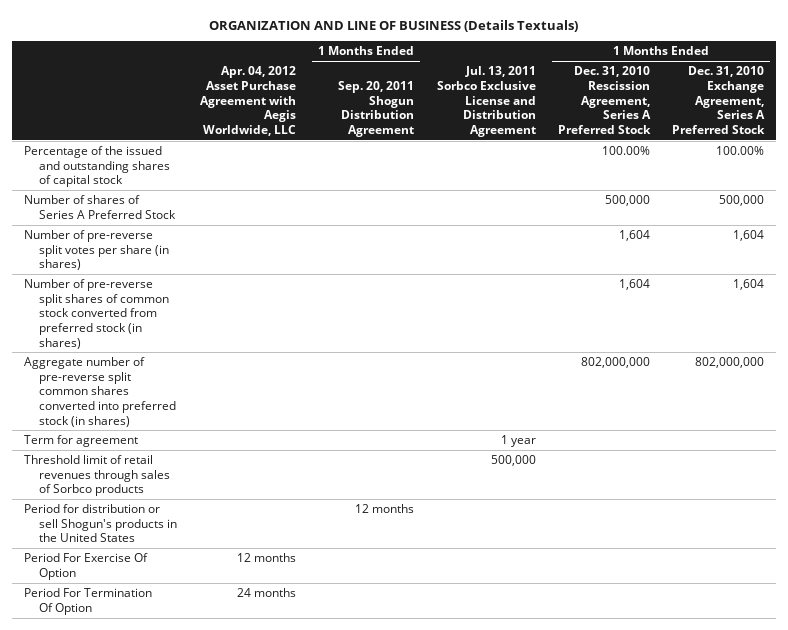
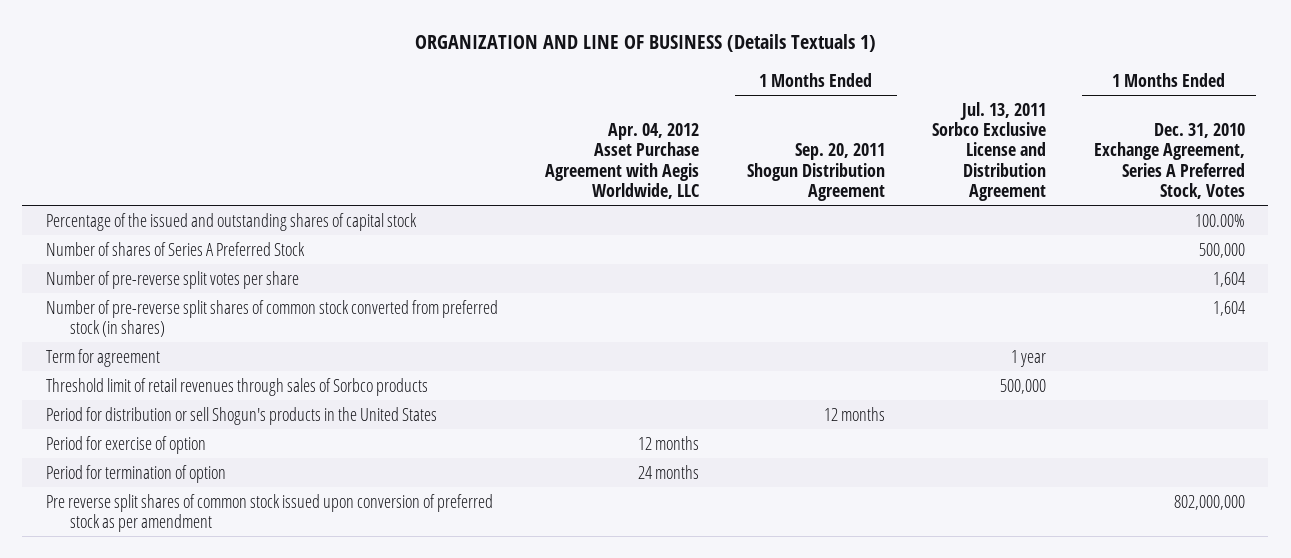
- ORGANIZATION AND LINE OF BUSINESS (Details Textuals)
+ ORGANIZATION AND LINE OF BUSINESS (Details Textuals 1)
- | Apr. 04, 2012 Asset Purchase Agreement with Aegis Worldwide, LLC | 1 Months Ended Sep. 20, 2011 Shogun Distribution Agreement | Jul. 13, 2011 Sorbco Exclusive License and Distribution Agreement | 1 Months Ended Dec. 31, 2010 Rescission Agreement, Series A Preferred Stock | 1 Months Ended Dec. 31, 2010 Exchange Agreement, Series A Preferred Stock
+ | Apr. 04, 2012 Asset Purchase Agreement with Aegis Worldwide, LLC | 1 Months Ended Sep. 20, 2011 Shogun Distribution Agreement | Jul. 13, 2011 Sorbco Exclusive License and Distribution Agreement | 1 Months Ended Dec. 31, 2010 Exchange Agreement, Series A Preferred Stock, Votes
- Number of pre-reverse split votes per share (in shares) | | | | 1,604 | 1,604
+ Number of pre-reverse split votes per share | | | | 1,604
- Aggregate number of pre-reverse split common shares converted into preferred stock (in shares) | | | | 802,000,000 | 802,000,000
- Period For Exercise Of Option | 12 months | | | |
- Period For Termination Of Option | 24 months | | | |
+ Period for exercise of option | 12 months | | |
+ Period for termination of option | 24 months | | |
+ Pre reverse split shares of common stock issued upon conversion of preferred stock as per amendment | | | | 802,000,000

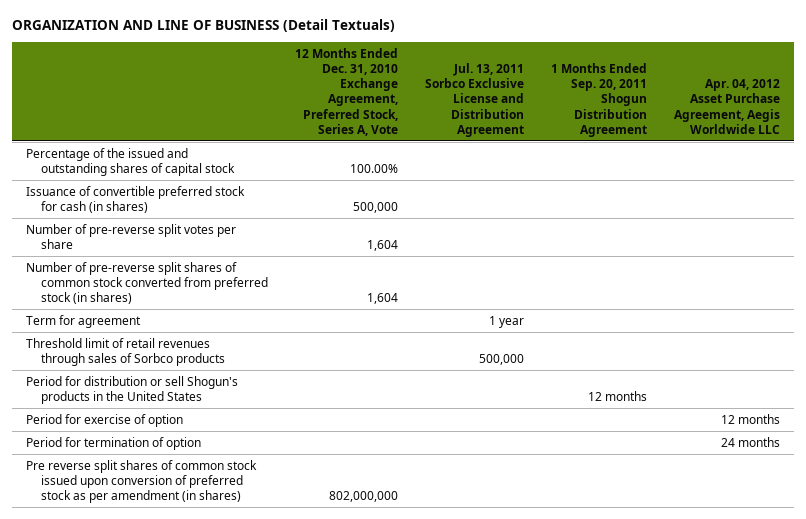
- ORGANIZATION AND LINE OF BUSINESS (Details Textuals 1)
+ ORGANIZATION AND LINE OF BUSINESS (Detail Textuals)
- | Apr. 04, 2012 Asset Purchase Agreement with Aegis Worldwide, LLC | 1 Months Ended Sep. 20, 2011 Shogun Distribution Agreement | Jul. 13, 2011 Sorbco Exclusive License and Distribution Agreement | 1 Months Ended Dec. 31, 2010 Exchange Agreement, Series A Preferred Stock, Votes
+ | 12 Months Ended Dec. 31, 2010 Exchange Agreement, Preferred Stock, Series A, Vote | Jul. 13, 2011 Sorbco Exclusive License and Distribution Agreement | 1 Months Ended Sep. 20, 2011 Shogun Distribution Agreement | Apr. 04, 2012 Asset Purchase Agreement, Aegis Worldwide LLC
- Number of shares of Series A Preferred Stock | | | | 500,000
+ Issuance of convertible preferred stock for cash (in shares) | 500,000 | | |
- Pre reverse split shares of common stock issued upon conversion of preferred stock as per amendment | | | | 802,000,000
+ Pre reverse split shares of common stock issued upon conversion of preferred stock as per amendment (in shares) | 802,000,000 | | |

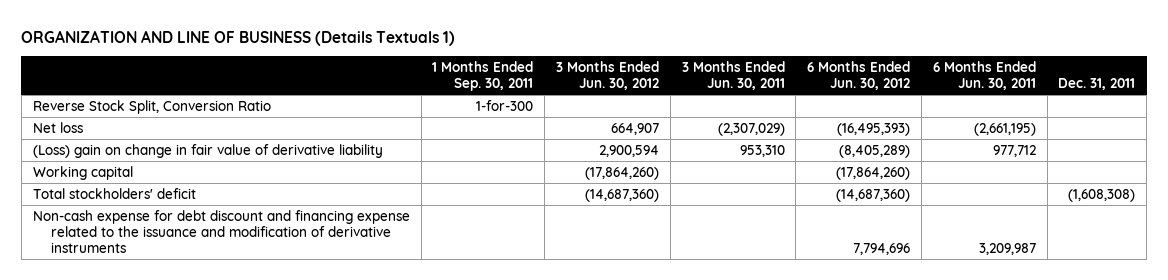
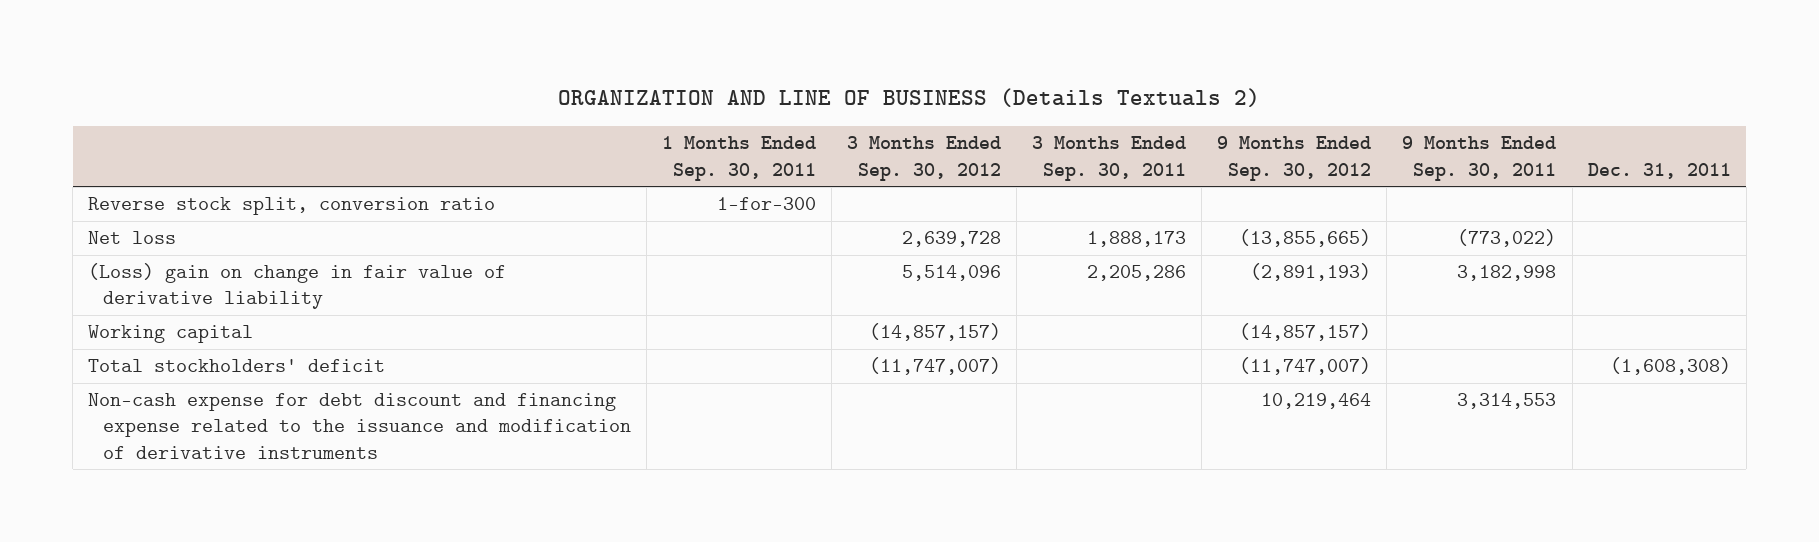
- ORGANIZATION AND LINE OF BUSINESS (Details Textuals 1)
+ ORGANIZATION AND LINE OF BUSINESS (Details Textuals 2)
- | 1 Months Ended Sep. 30, 2011 | 3 Months Ended Jun. 30, 2012 | 3 Months Ended Jun. 30, 2011 | 6 Months Ended Jun. 30, 2012 | 6 Months Ended Jun. 30, 2011 | Dec. 31, 2011
+ | 1 Months Ended Sep. 30, 2011 | 3 Months Ended Sep. 30, 2012 | 3 Months Ended Sep. 30, 2011 | 9 Months Ended Sep. 30, 2012 | 9 Months Ended Sep. 30, 2011 | Dec. 31, 2011
- Reverse Stock Split, Conversion Ratio | 1-for-300 | | | | |
+ Reverse stock split, conversion ratio | 1-for-300 | | | | |

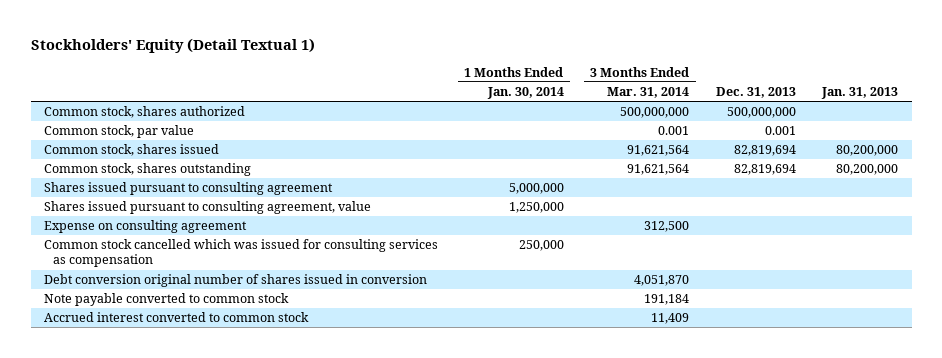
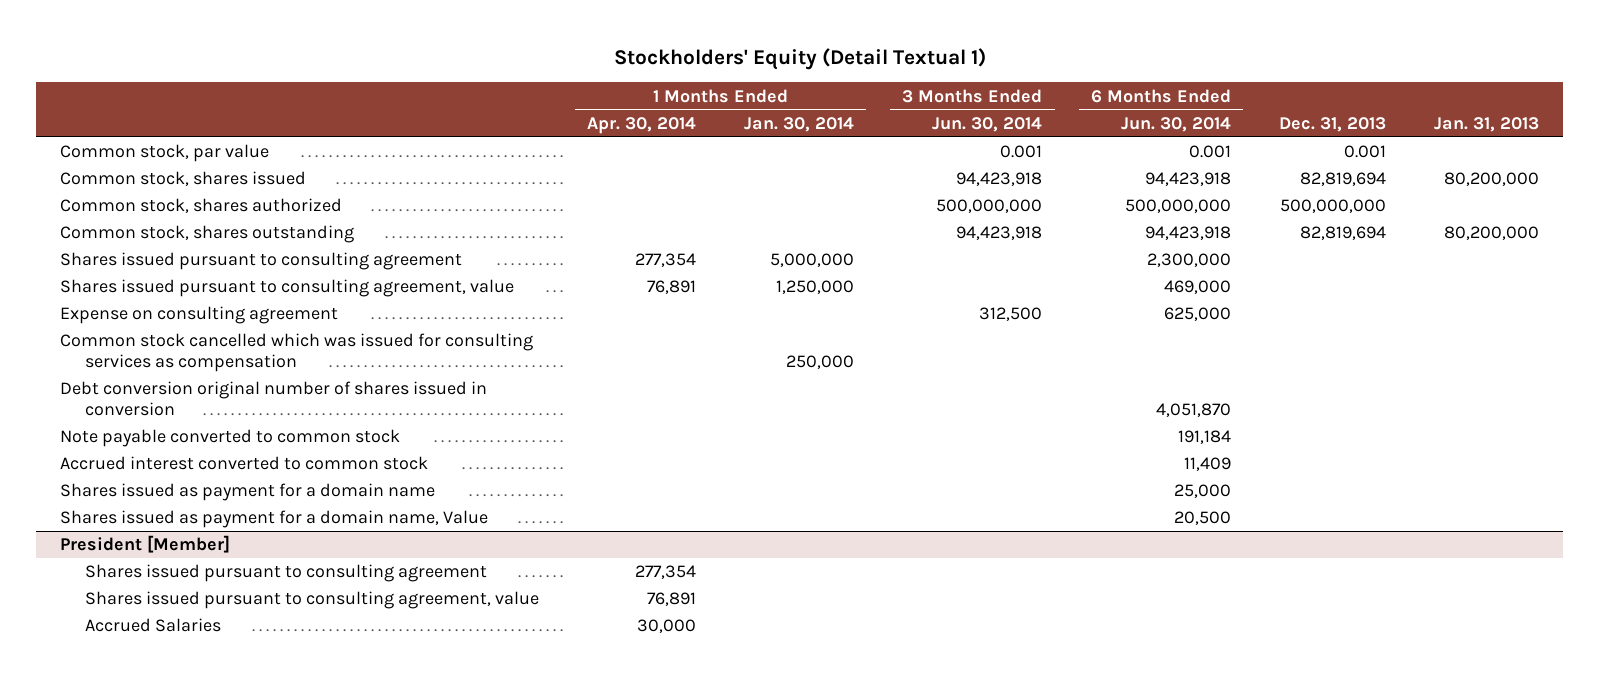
- | 1 Months Ended Jan. 30, 2014 | 3 Months Ended Mar. 31, 2014 | Dec. 31, 2013 | Jan. 31, 2013
+ | 1 Months Ended Apr. 30, 2014 | 1 Months Ended Jan. 30, 2014 | 3 Months Ended Jun. 30, 2014 | 6 Months Ended Jun. 30, 2014 | Dec. 31, 2013 | Jan. 31, 2013
moved down: Common stock, shares authorized | | | 500,000,000 | 500,000,000 | 500,000,000 |
+ Shares issued as payment for a domain name | | | | 25,000 | |
+ Shares issued as payment for a domain name, Value | | | | 20,500 | |
+ President [Member]
+ Shares issued pursuant to consulting agreement | 277,354 | | | | |
+ Shares issued pursuant to consulting agreement, value | 76,891 | | | | |
+ Accrued Salaries | 30,000 | | | | |

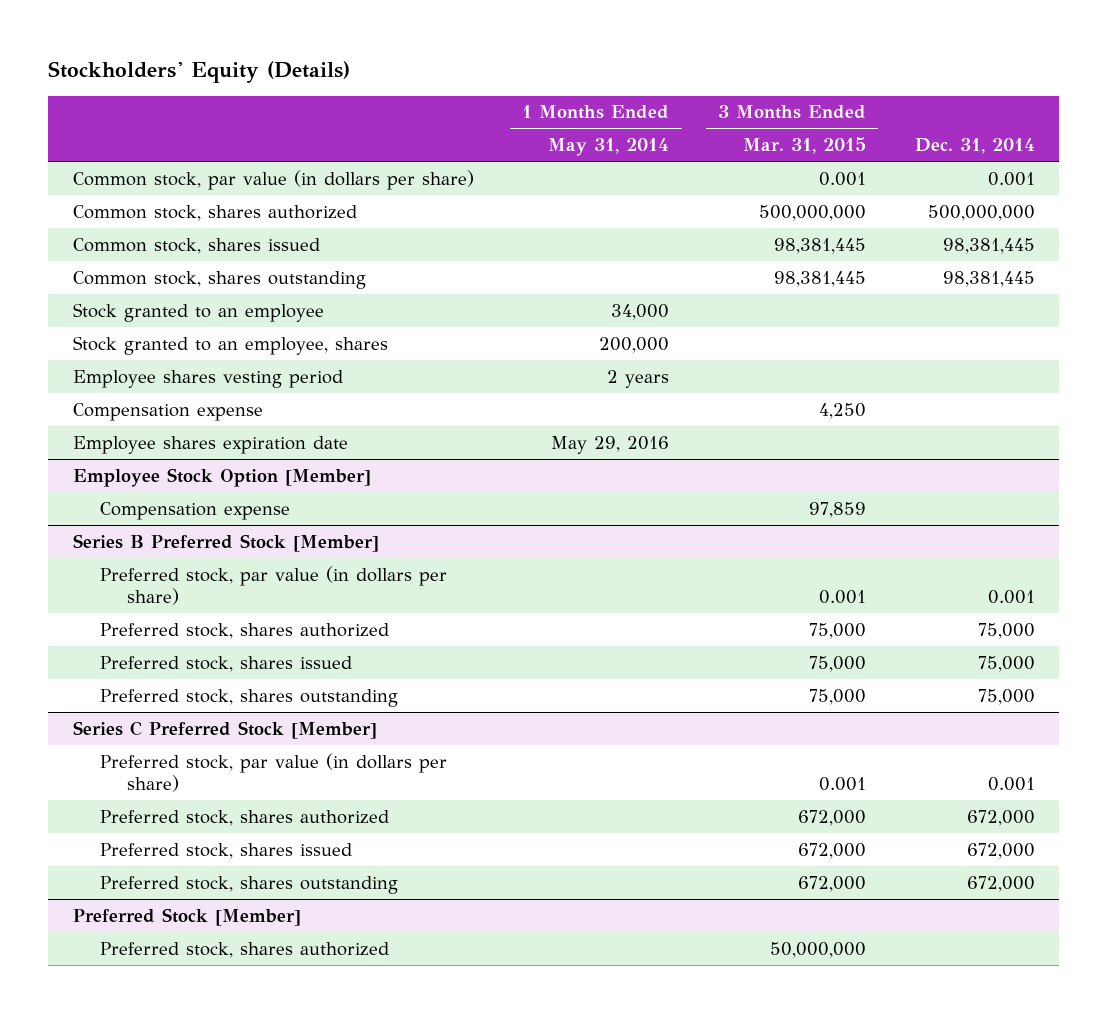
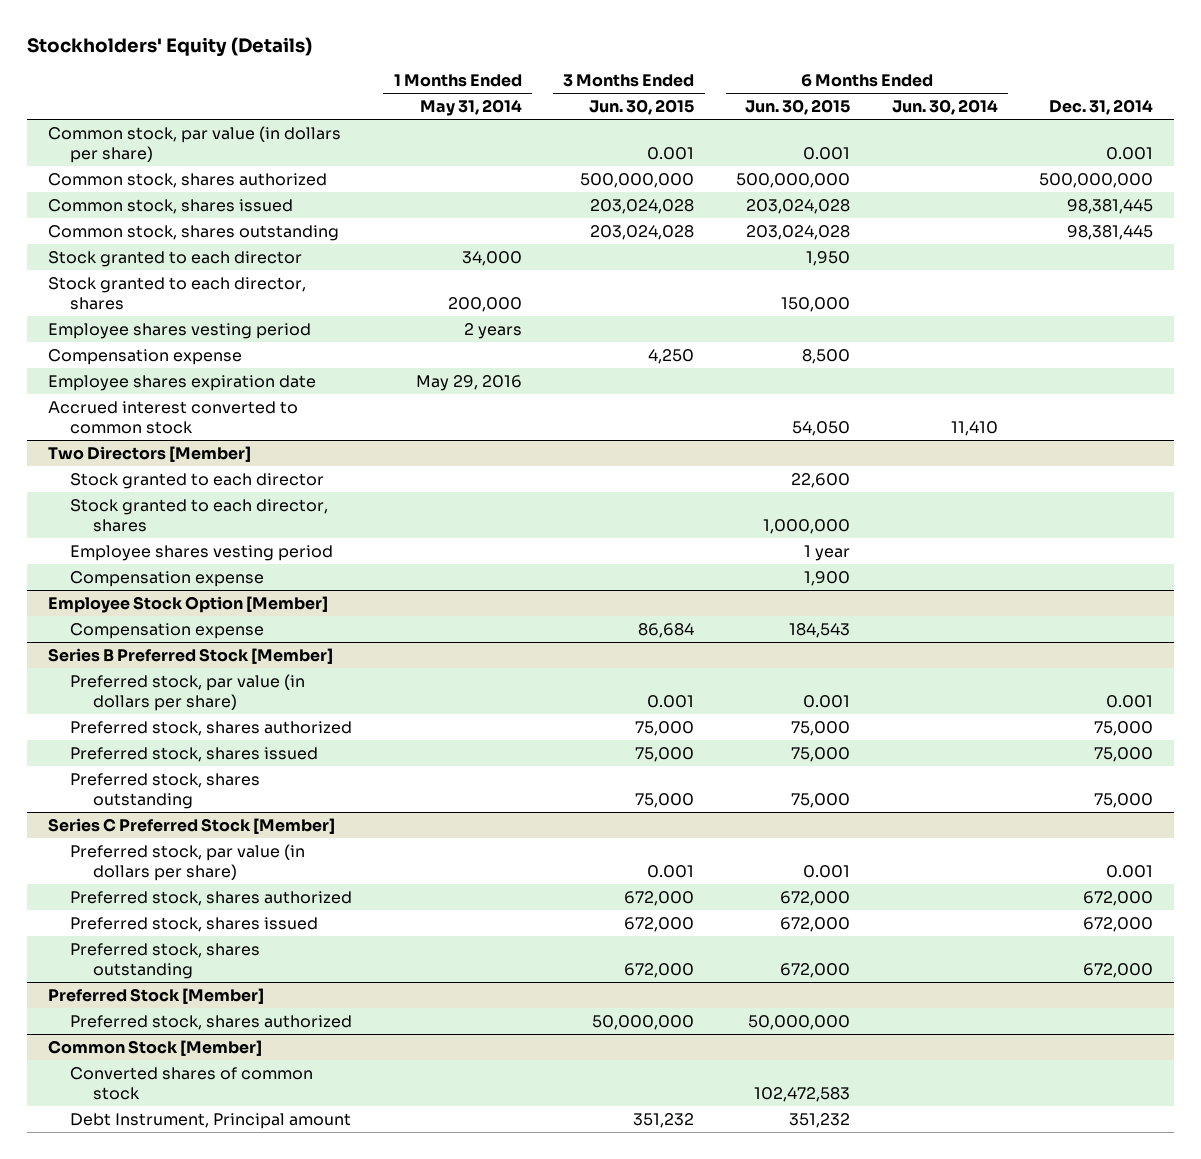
- | 1 Months Ended May 31, 2014 | 3 Months Ended Mar. 31, 2015 | Dec. 31, 2014
+ | 1 Months Ended May 31, 2014 | 3 Months Ended Jun. 30, 2015 | 6 Months Ended Jun. 30, 2015 | 6 Months Ended Jun. 30, 2014 | Dec. 31, 2014
- Stock granted to an employee | 34,000 | |
- Stock granted to an employee, shares | 200,000 | |
+ Stock granted to each director | 34,000 | | 1,950 | |
+ Stock granted to each director, shares | 200,000 | | 150,000 | |
+ Accrued interest converted to common stock | | | 54,050 | 11,410 |
+ Two Directors [Member]
+ Stock granted to each director | | | 22,600 | |
+ Stock granted to each director, shares | | | 1,000,000 | |
+ Employee shares vesting period | | | 1 year | |
+ Compensation expense | | | 1,900 | |
+ Common Stock [Member]
+ Converted shares of common stock | | | 102,472,583 | |
+ Debt Instrument, Principal amount | | 351,232 | 351,232 | |

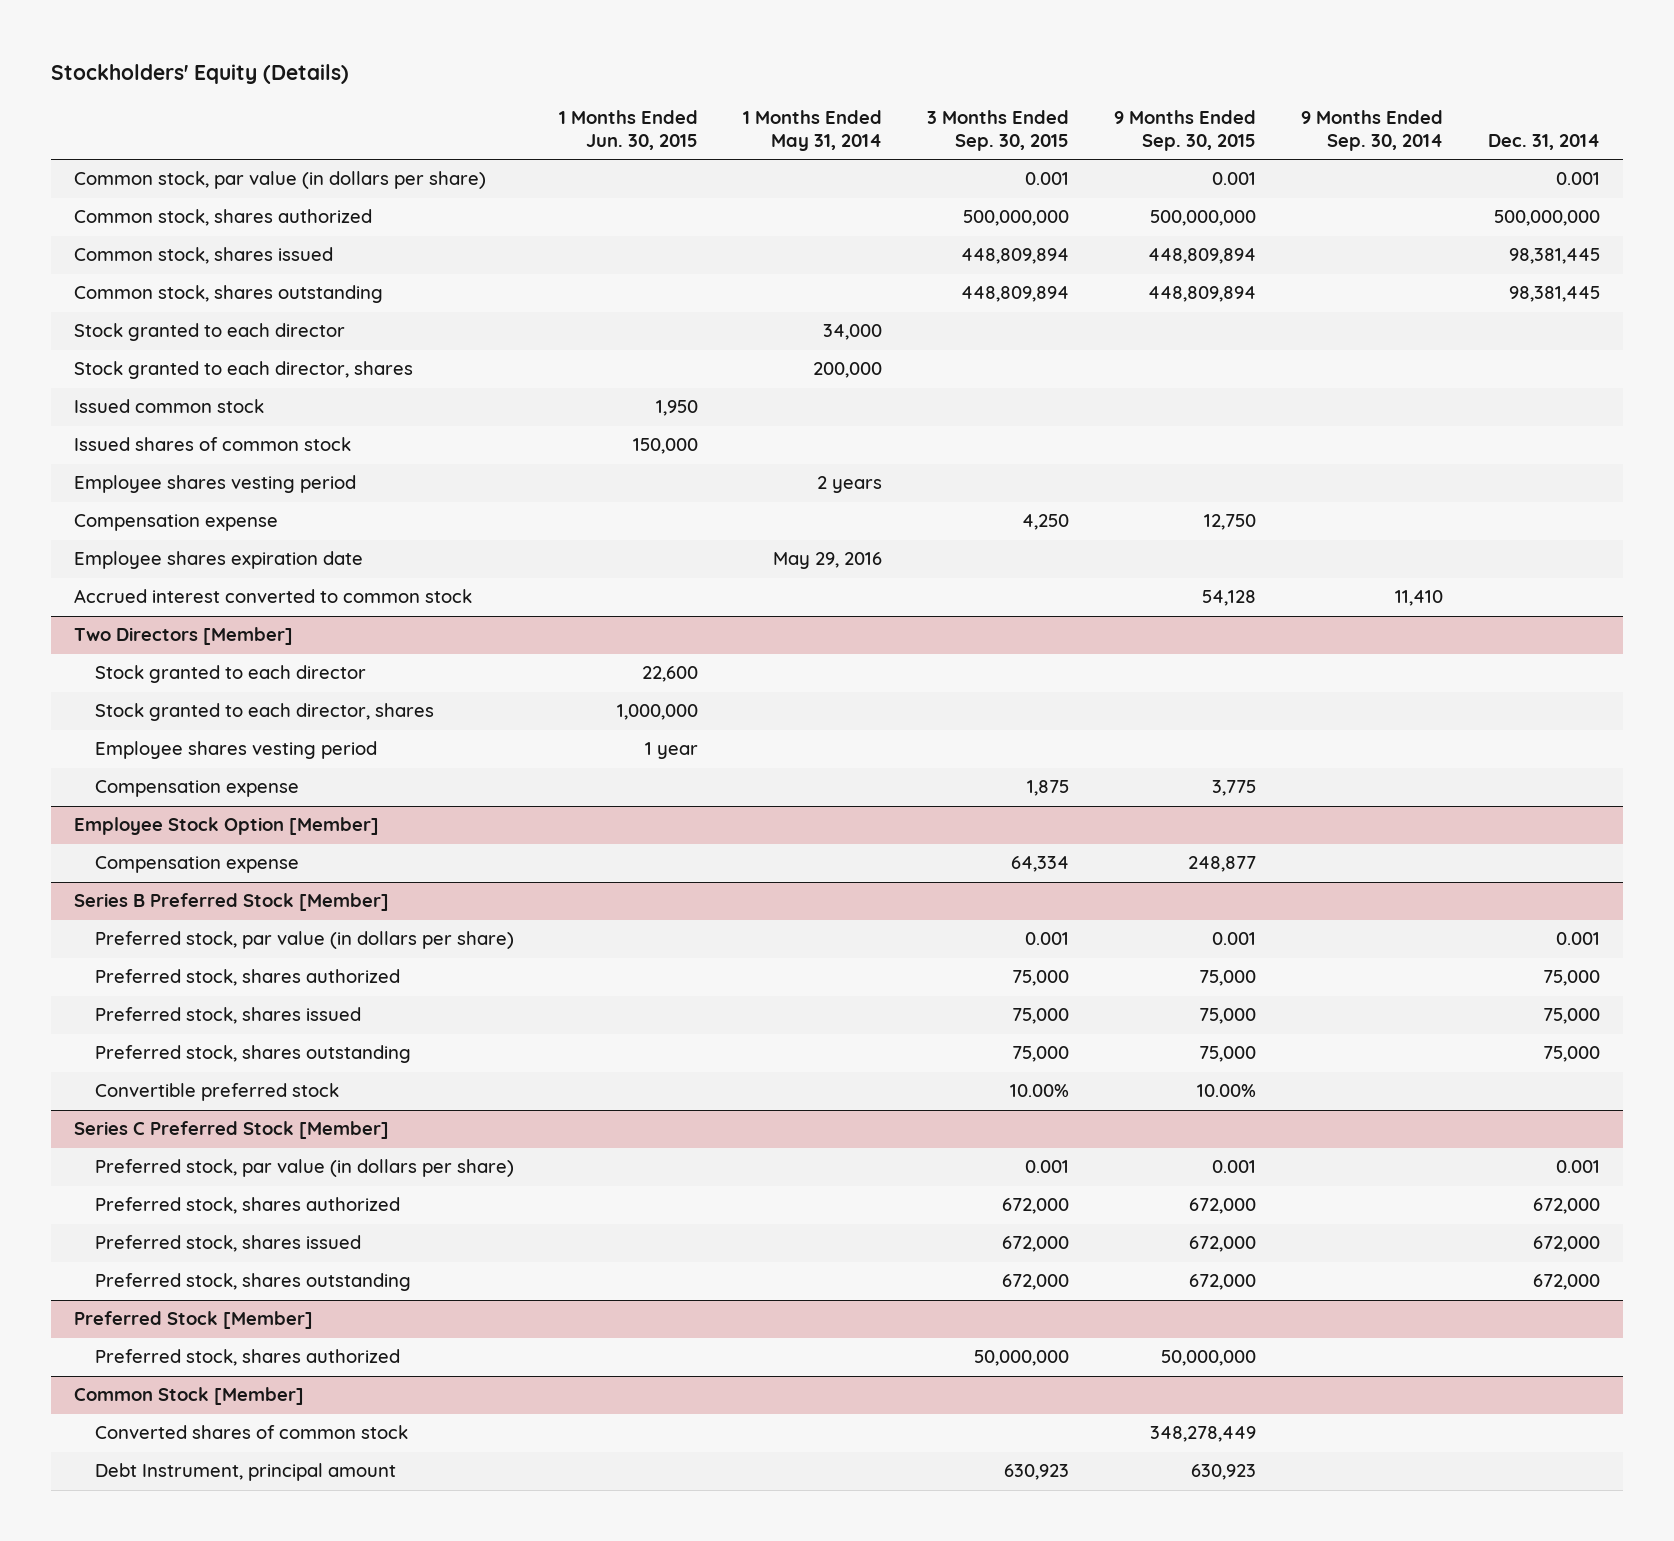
- | 1 Months Ended May 31, 2014 | 3 Months Ended Jun. 30, 2015 | 6 Months Ended Jun. 30, 2015 | 6 Months Ended Jun. 30, 2014 | Dec. 31, 2014
+ | 1 Months Ended Jun. 30, 2015 | 1 Months Ended May 31, 2014 | 3 Months Ended Sep. 30, 2015 | 9 Months Ended Sep. 30, 2015 | 9 Months Ended Sep. 30, 2014 | Dec. 31, 2014
+ Issued common stock | 1,950 | | | | |
+ Issued shares of common stock | 150,000 | | | | |
@ Series B Preferred Stock [Member]
+ Convertible preferred stock | | | 10.00% | 10.00% | |
@ Common Stock [Member]
- Debt Instrument, Principal amount | | 351,232 | 351,232 | |
+ Debt Instrument, principal amount | | | 630,923 | 630,923 | |

